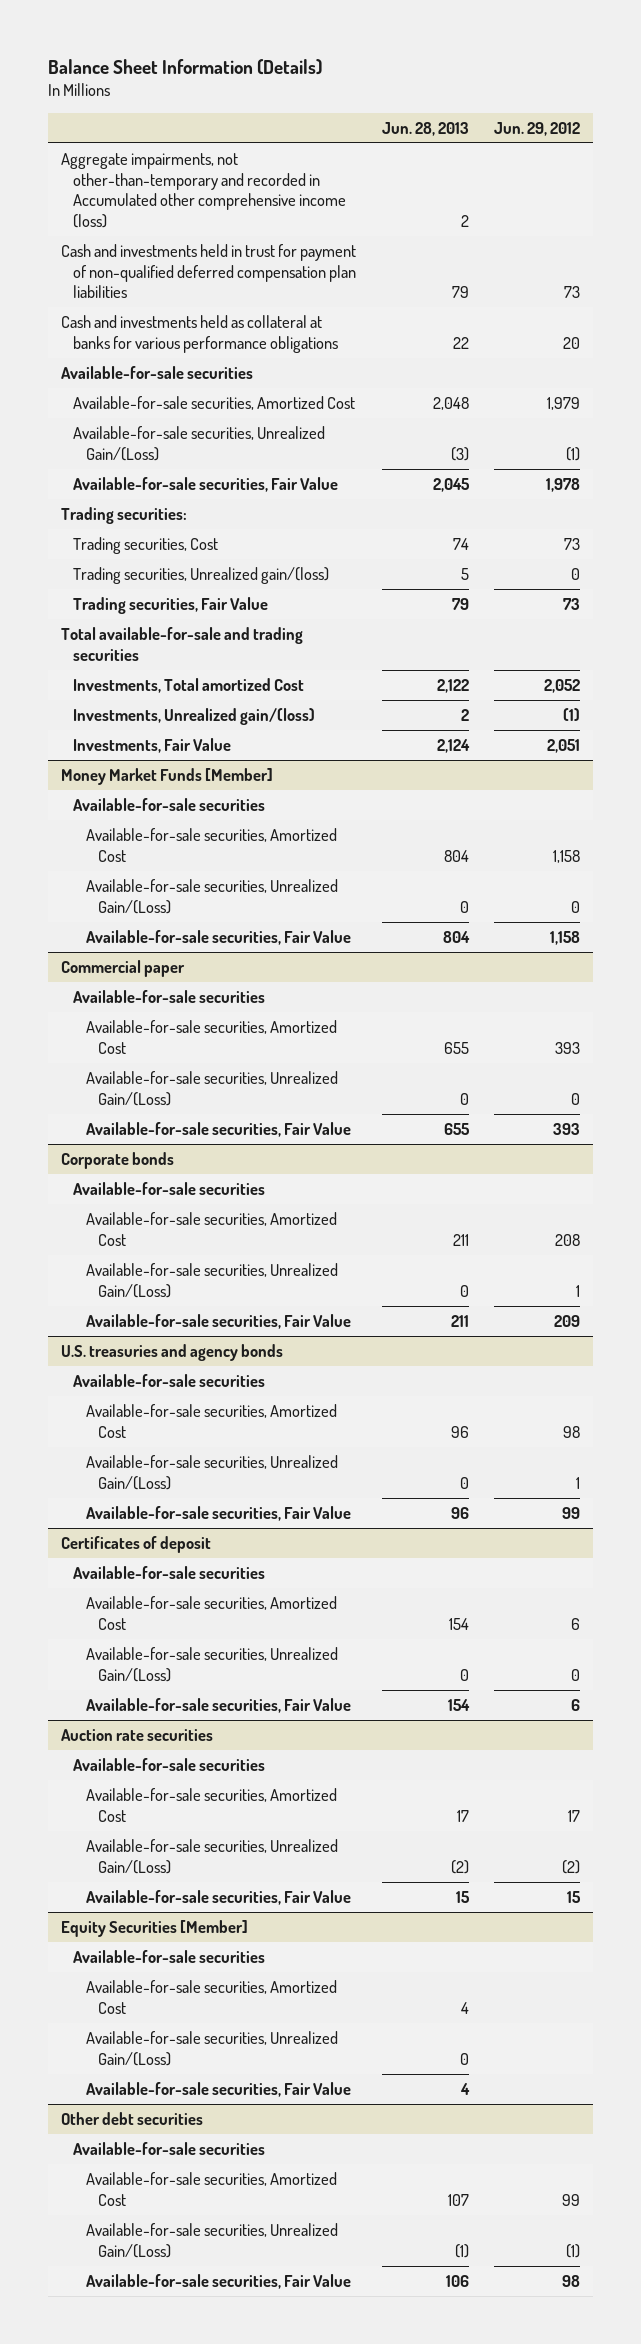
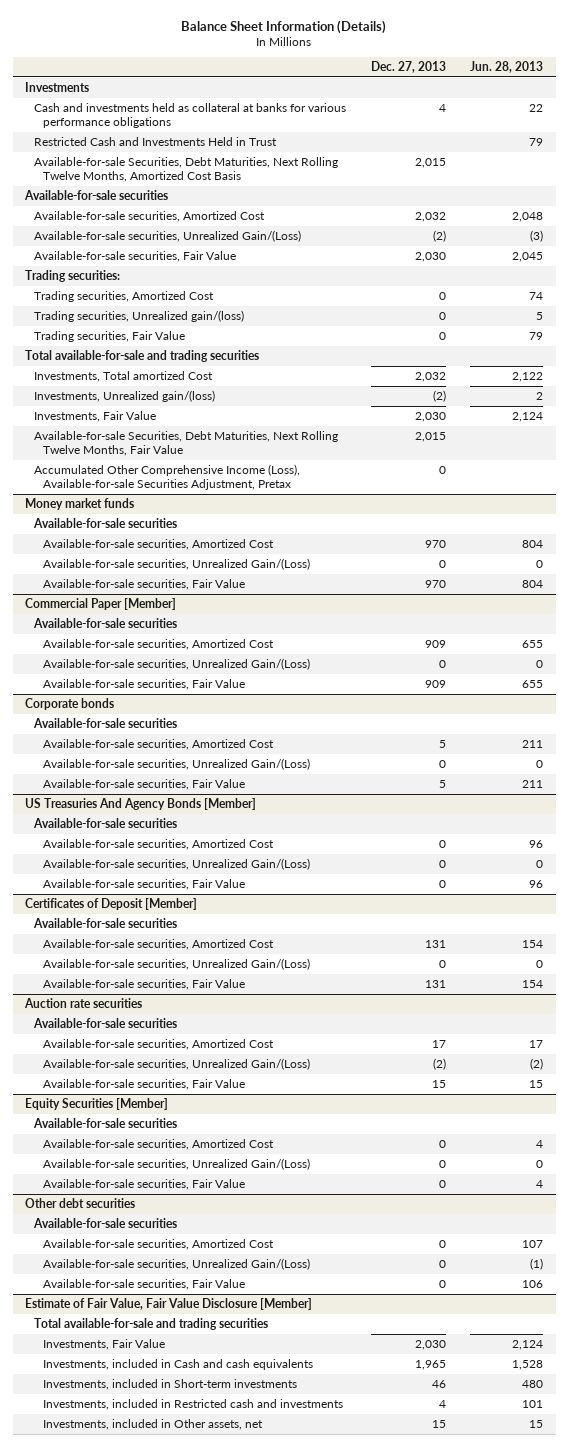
- | Jun. 28, 2013 | Jun. 29, 2012
+ | Dec. 27, 2013 | Jun. 28, 2013
- Aggregate impairments, not other-than-temporary and recorded in Accumulated other comprehensive income (loss) | 2 |
- Cash and investments held in trust for payment of non-qualified deferred compensation plan liabilities | 79 | 73
+ Investments
+ Restricted Cash and Investments Held in Trust | | 79
+ Available-for-sale Securities, Debt Maturities, Next Rolling Twelve Months, Amortized Cost Basis | 2,015 |
- Trading securities, Cost | 74 | 73
+ Trading securities, Amortized Cost | 0 | 74
- Money Market Funds [Member]
+ Available-for-sale Securities, Debt Maturities, Next Rolling Twelve Months, Fair Value | 2,015 |
+ Accumulated Other Comprehensive Income (Loss), Available-for-sale Securities Adjustment, Pretax | 0 |
+ Money market funds
- Commercial paper
+ Commercial Paper [Member]
- U.S. treasuries and agency bonds
+ US Treasuries And Agency Bonds [Member]
- Certificates of deposit
+ Certificates of Deposit [Member]
+ Estimate of Fair Value, Fair Value Disclosure [Member]
+ Total available-for-sale and trading securities
+ Investments, Fair Value | 2,030 | 2,124
+ Investments, included in Cash and cash equivalents | 1,965 | 1,528
+ Investments, included in Short-term investments | 46 | 480
+ Investments, included in Restricted cash and investments | 4 | 101
+ Investments, included in Other assets, net | 15 | 15

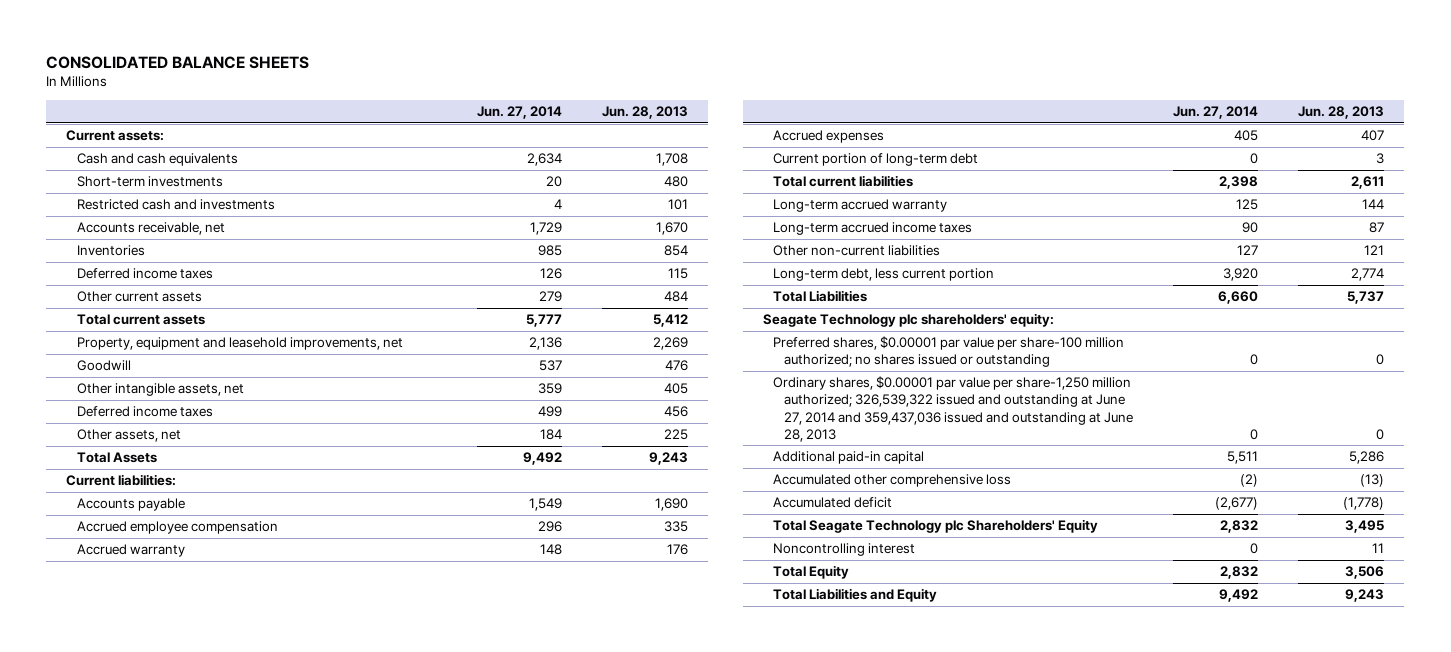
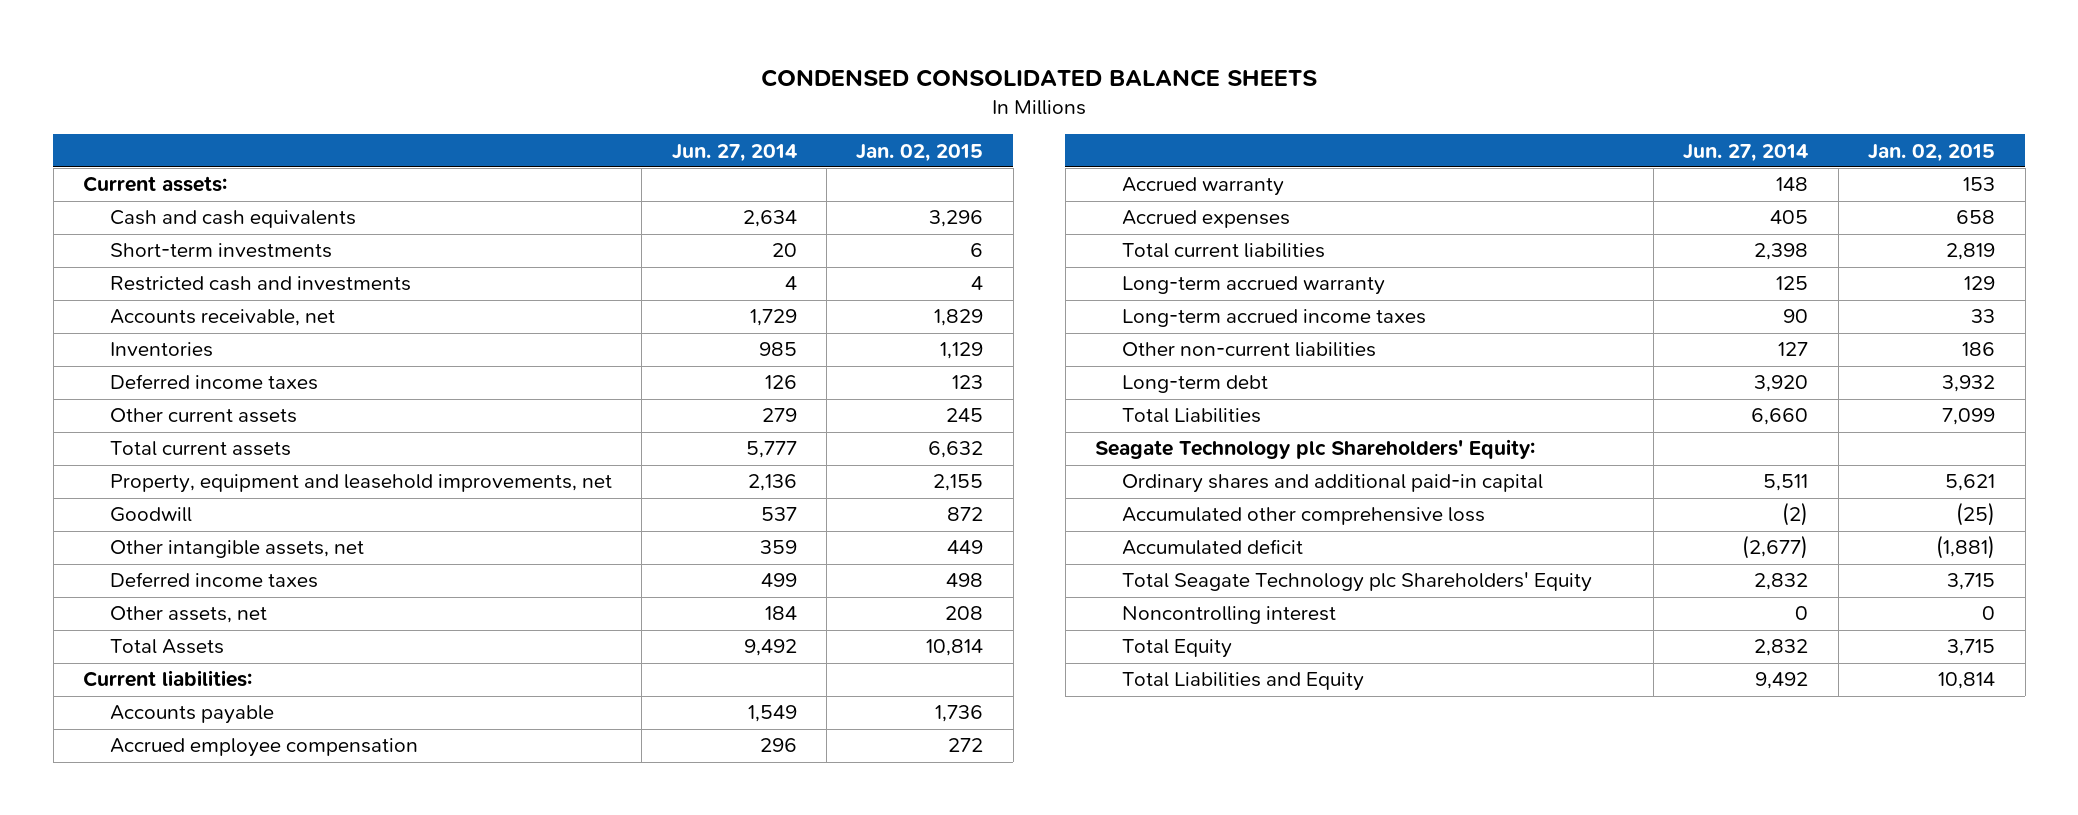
- CONSOLIDATED BALANCE SHEETS
+ CONDENSED CONSOLIDATED BALANCE SHEETS
- | Jun. 27, 2014 | Jun. 28, 2013
+ | Jun. 27, 2014 | Jan. 02, 2015
- Current portion of long-term debt | 0 | 3
- Long-term debt, less current portion | 3,920 | 2,774
+ Long-term debt | 3,920 | 3,932
- Seagate Technology plc shareholders' equity:
- Preferred shares, $0.00001 par value per share-100 million authorized; no shares issued or outstanding | 0 | 0
- Ordinary shares, $0.00001 par value per share-1,250 million authorized; 326,539,322 issued and outstanding at June 27, 2014 and 359,437,036 issued and outstanding at June 28, 2013 | 0 | 0
- Additional paid-in capital | 5,511 | 5,286
+ Seagate Technology plc Shareholders' Equity:
+ Ordinary shares and additional paid-in capital | 5,511 | 5,621

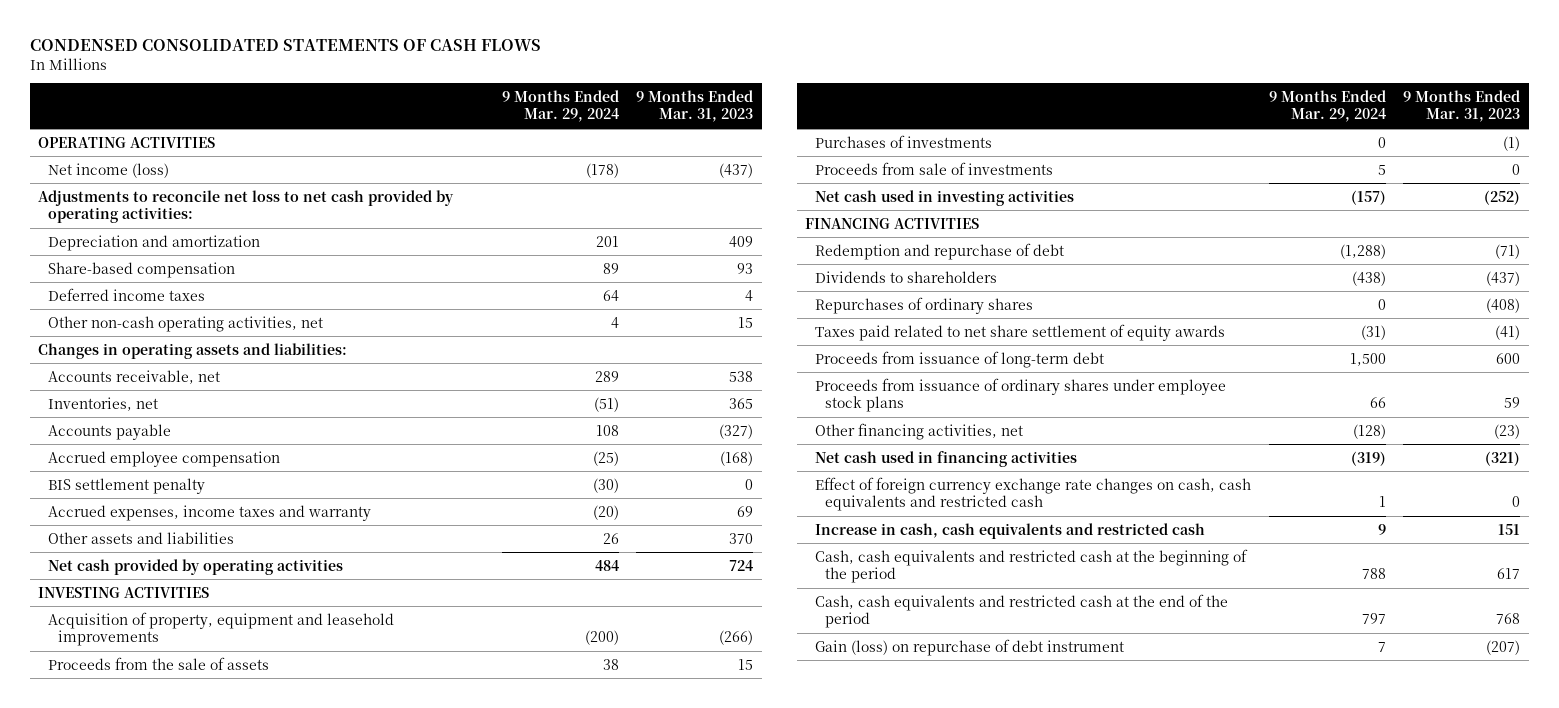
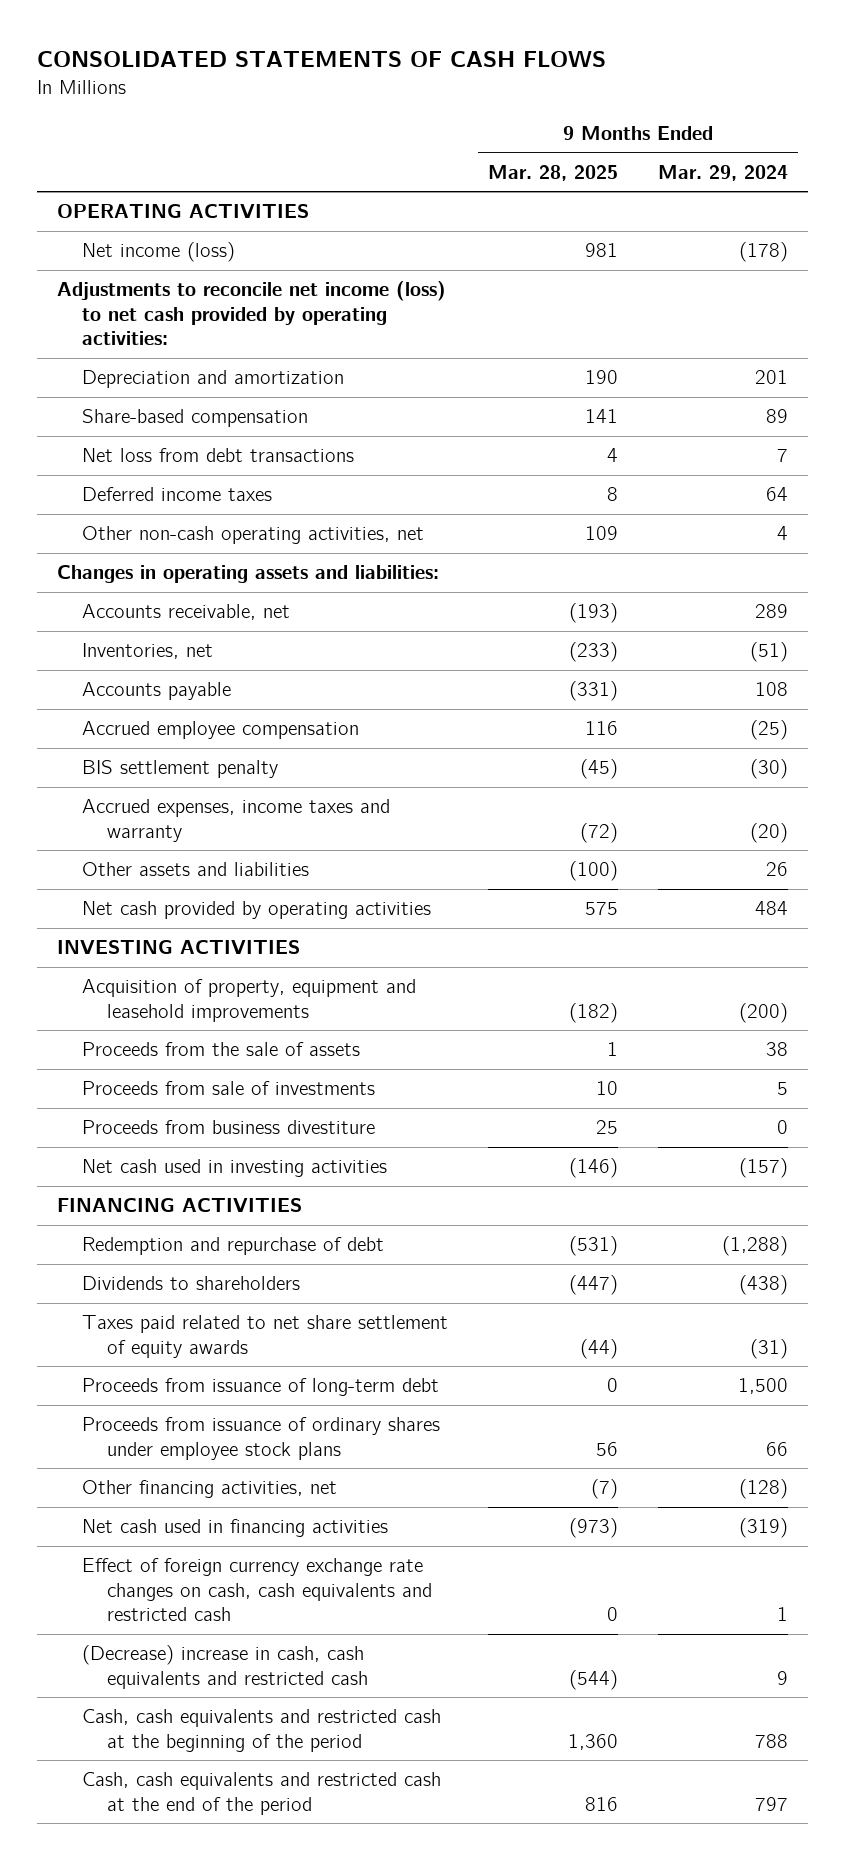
- CONDENSED CONSOLIDATED STATEMENTS OF CASH FLOWS
+ CONSOLIDATED STATEMENTS OF CASH FLOWS
- | 9 Months Ended Mar. 29, 2024 | 9 Months Ended Mar. 31, 2023
+ | 9 Months Ended Mar. 28, 2025 | 9 Months Ended Mar. 29, 2024
- Adjustments to reconcile net loss to net cash provided by operating activities:
+ Adjustments to reconcile net income (loss) to net cash provided by operating activities:
+ Net loss from debt transactions | 4 | 7
- Purchases of investments | 0 | (1)
+ Proceeds from business divestiture | 25 | 0
- Repurchases of ordinary shares | 0 | (408)
- Increase in cash, cash equivalents and restricted cash | 9 | 151
+ (Decrease) increase in cash, cash equivalents and restricted cash | (544) | 9
- Gain (loss) on repurchase of debt instrument | 7 | (207)

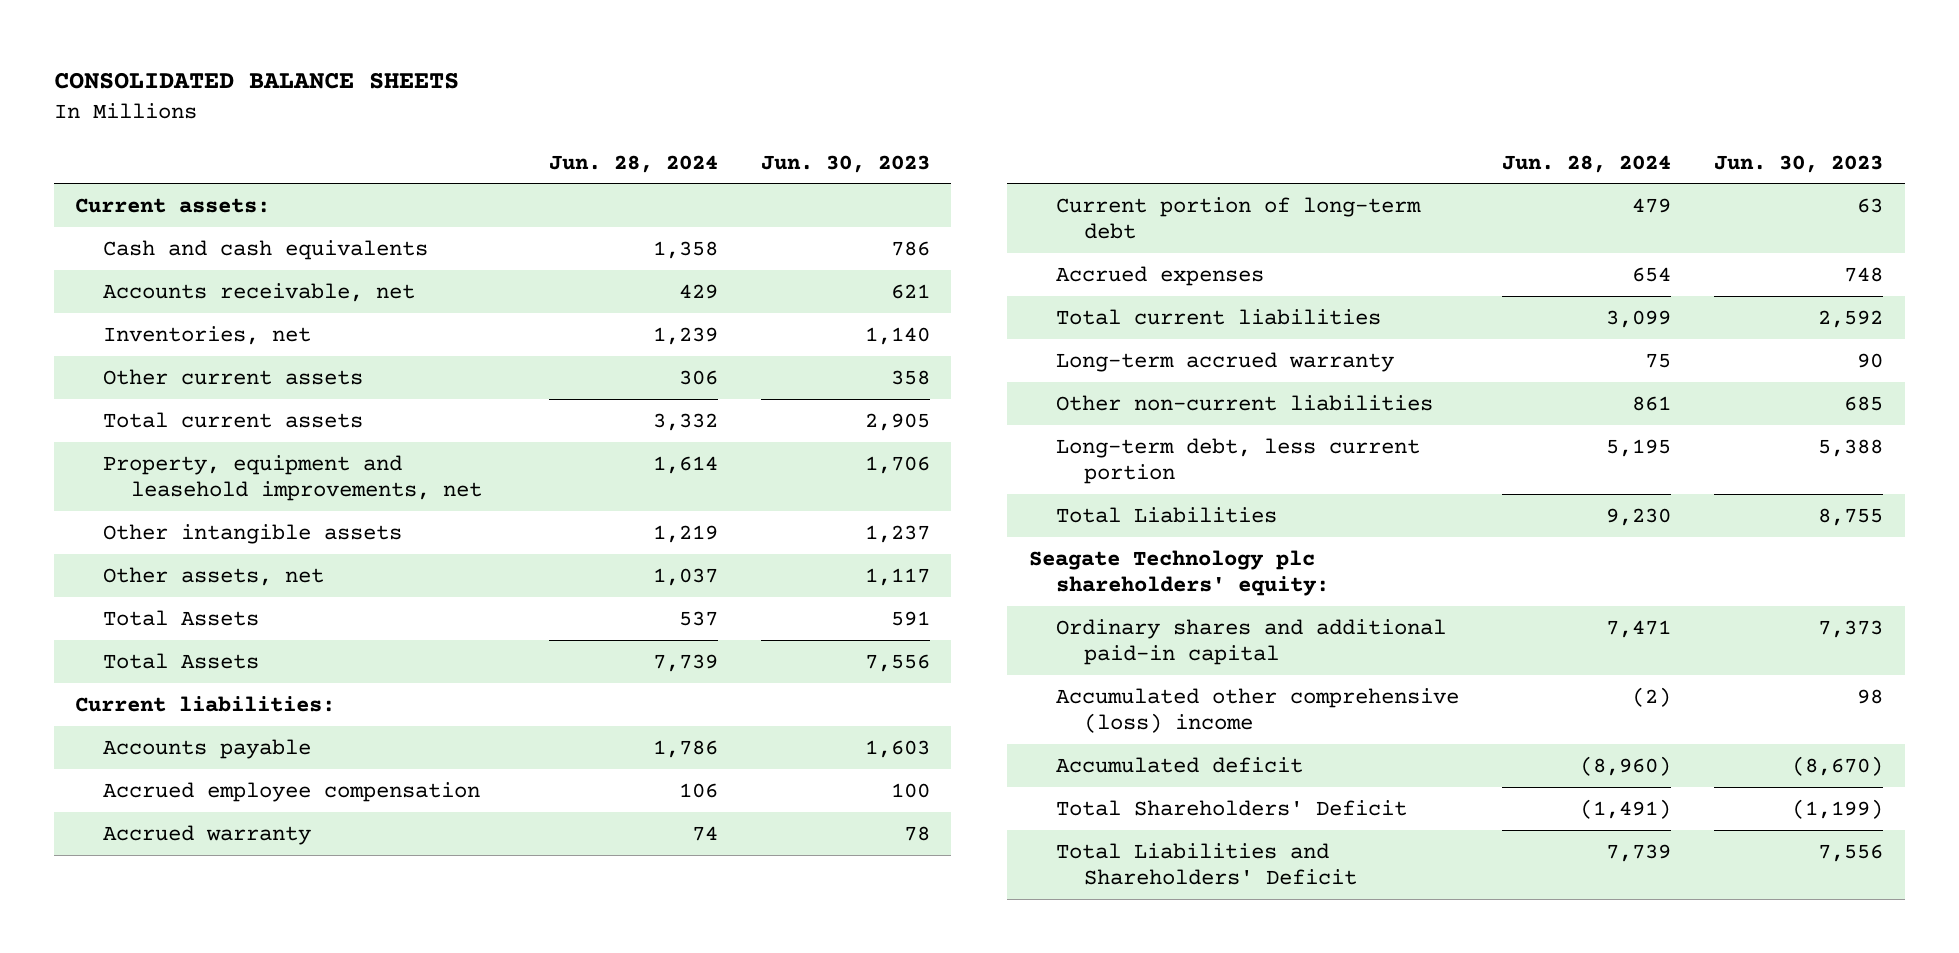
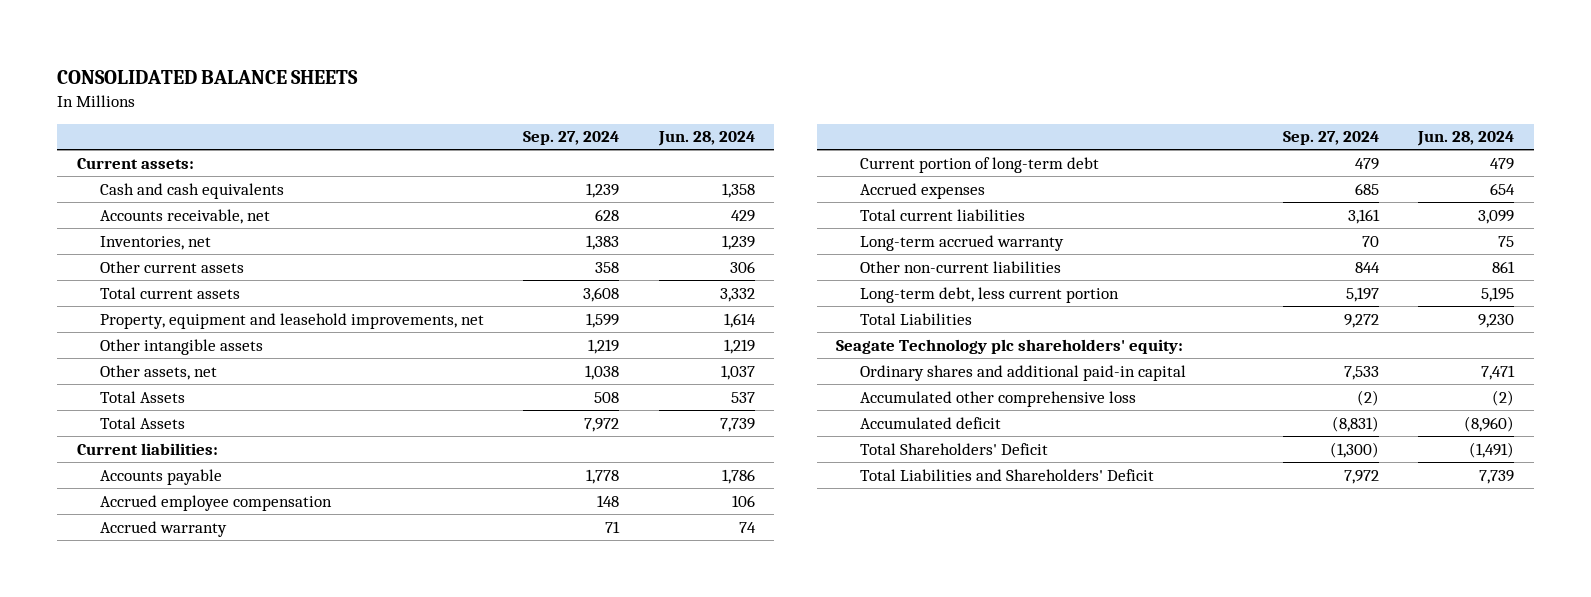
- | Jun. 28, 2024 | Jun. 30, 2023
+ | Sep. 27, 2024 | Jun. 28, 2024
- Accumulated other comprehensive (loss) income | (2) | 98
+ Accumulated other comprehensive loss | (2) | (2)

